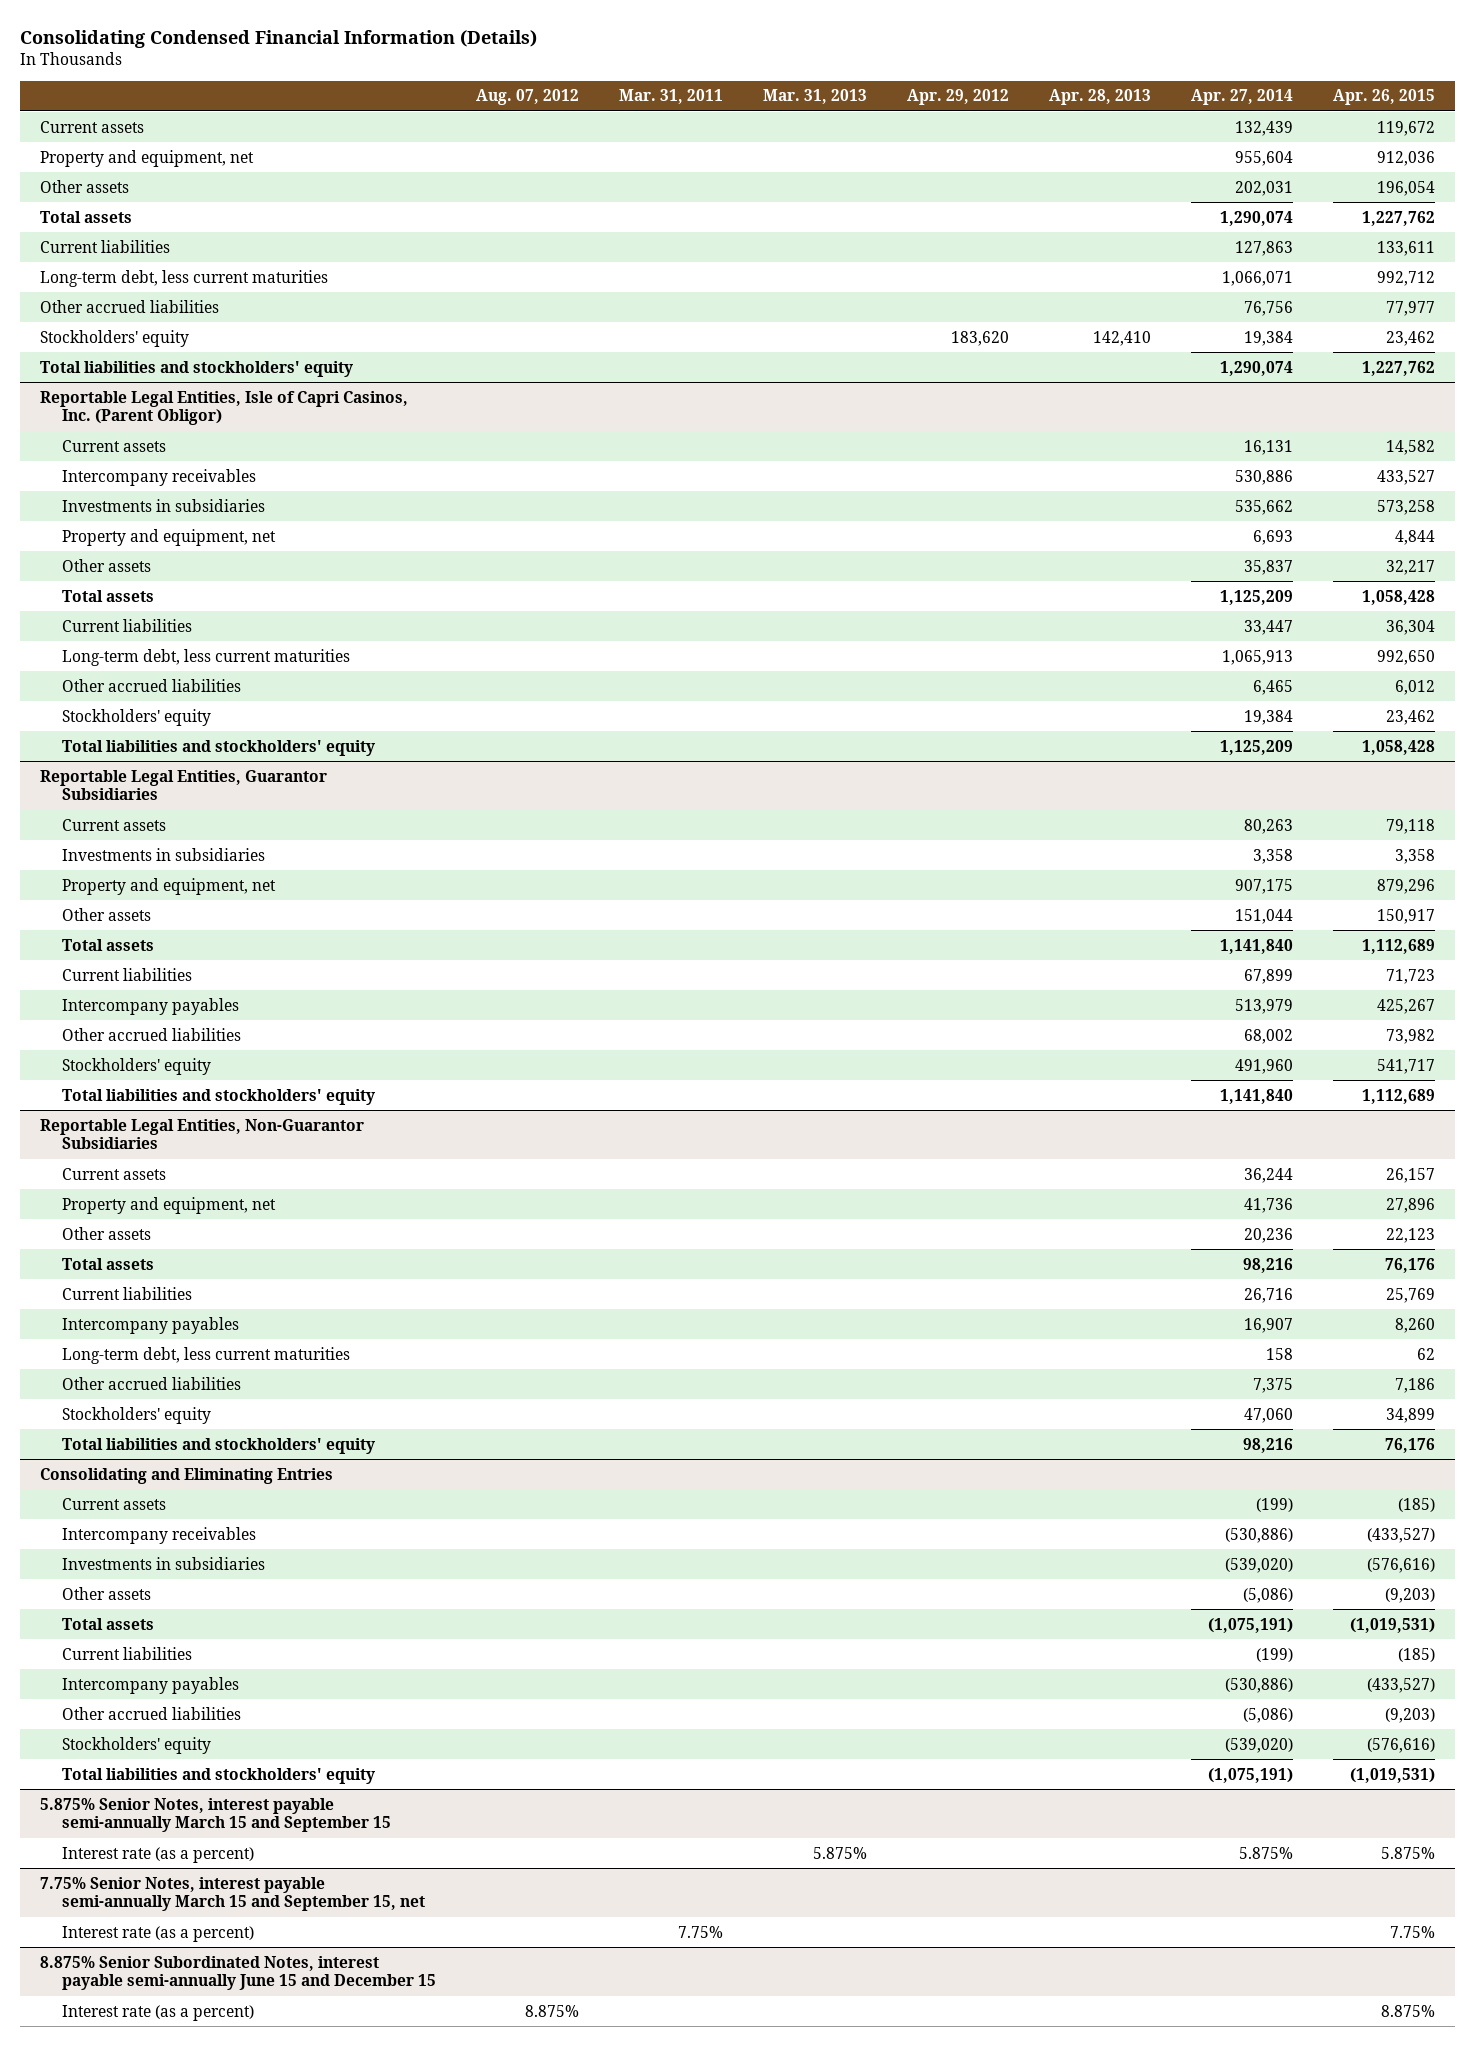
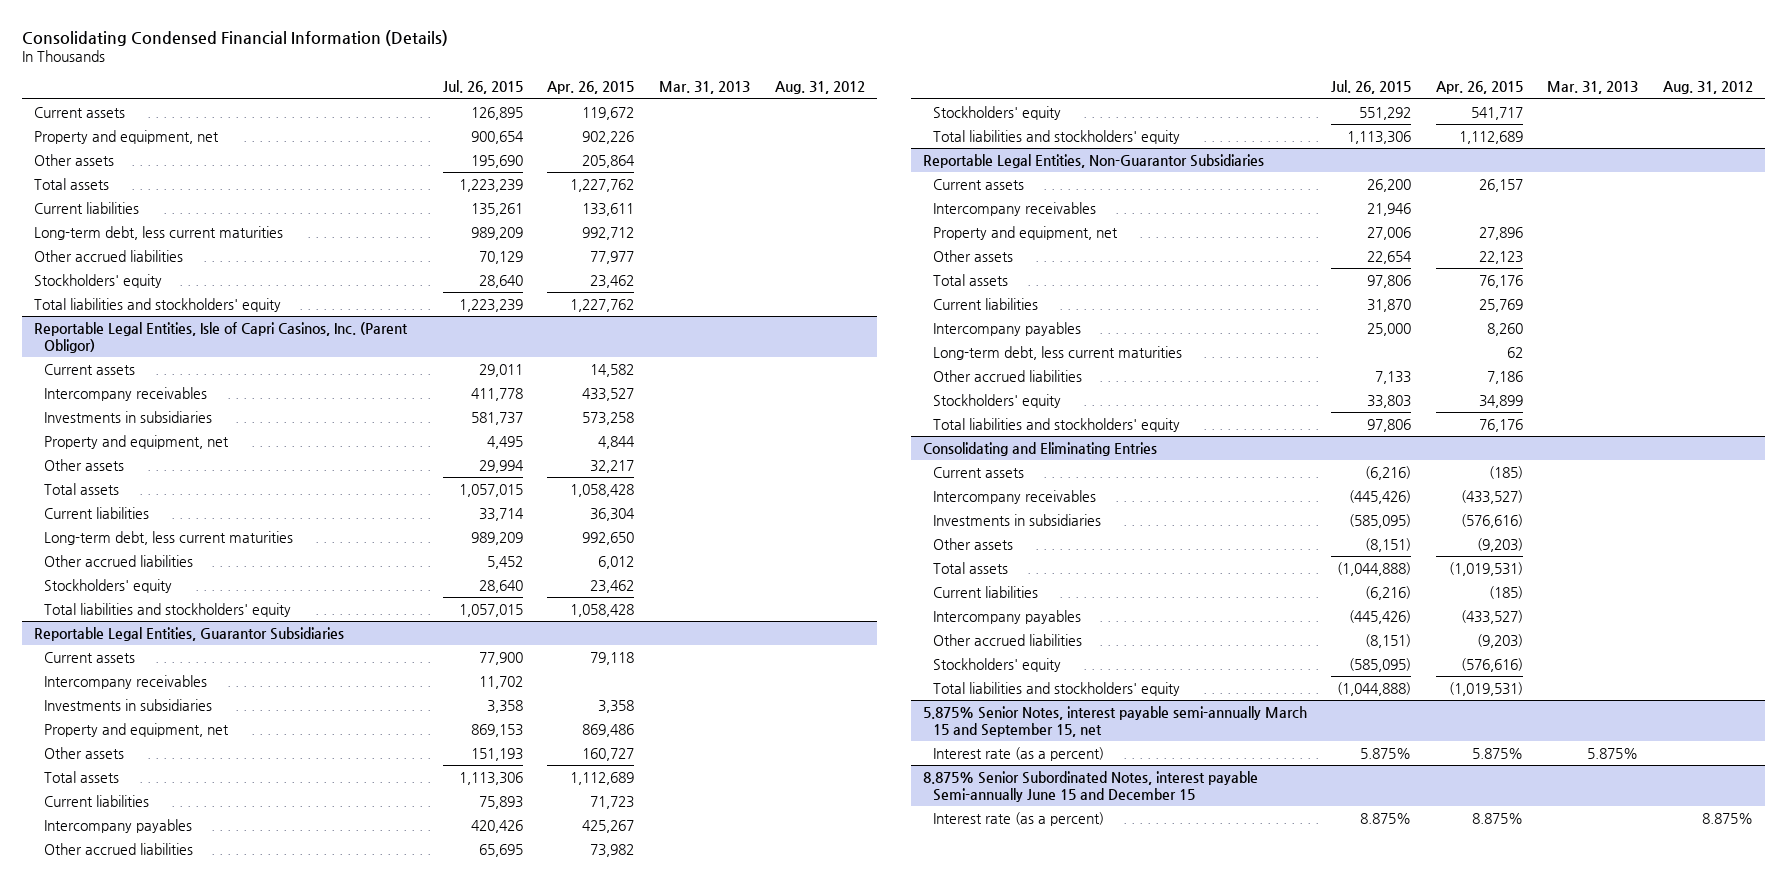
- | Aug. 07, 2012 | Mar. 31, 2011 | Mar. 31, 2013 | Apr. 29, 2012 | Apr. 28, 2013 | Apr. 27, 2014 | Apr. 26, 2015
+ | Jul. 26, 2015 | Apr. 26, 2015 | Mar. 31, 2013 | Aug. 31, 2012
- Property and equipment, net | | | | | | 955,604 | 912,036
- Other assets | | | | | | 202,031 | 196,054
+ Property and equipment, net | 900,654 | 902,226 | |
+ Other assets | 195,690 | 205,864 | |
@ Reportable Legal Entities, Guarantor Subsidiaries
+ Intercompany receivables | 11,702 | | |
- Property and equipment, net | | | | | | 907,175 | 879,296
- Other assets | | | | | | 151,044 | 150,917
+ Property and equipment, net | 869,153 | 869,486 | |
+ Other assets | 151,193 | 160,727 | |
@ Reportable Legal Entities, Non-Guarantor Subsidiaries
+ Intercompany receivables | 21,946 | | |
- 5.875% Senior Notes, interest payable semi-annually March 15 and September 15
+ 5.875% Senior Notes, interest payable semi-annually March 15 and September 15, net
- 7.75% Senior Notes, interest payable semi-annually March 15 and September 15, net
- Interest rate (as a percent) | | 7.75% | | | | | 7.75%
- 8.875% Senior Subordinated Notes, interest payable semi-annually June 15 and December 15
+ 8.875% Senior Subordinated Notes, interest payable Semi-annually June 15 and December 15

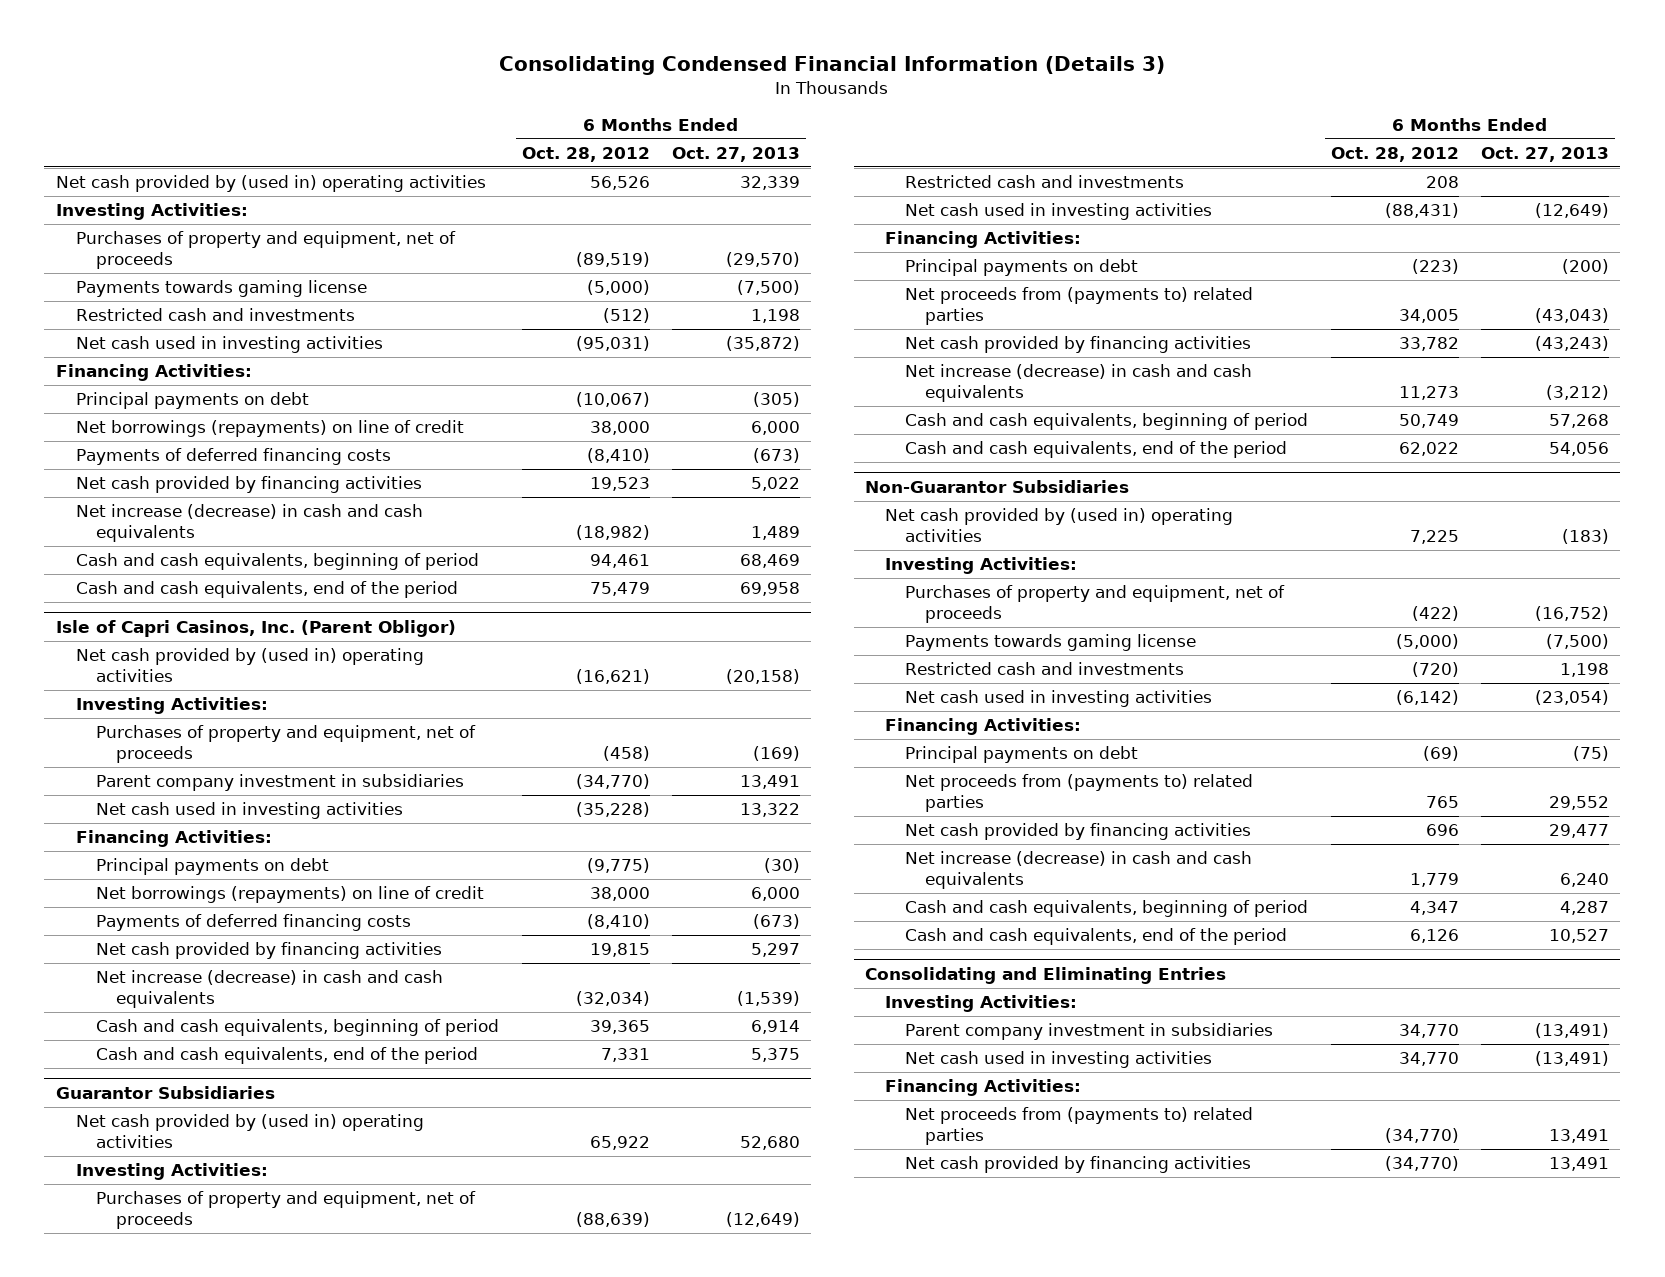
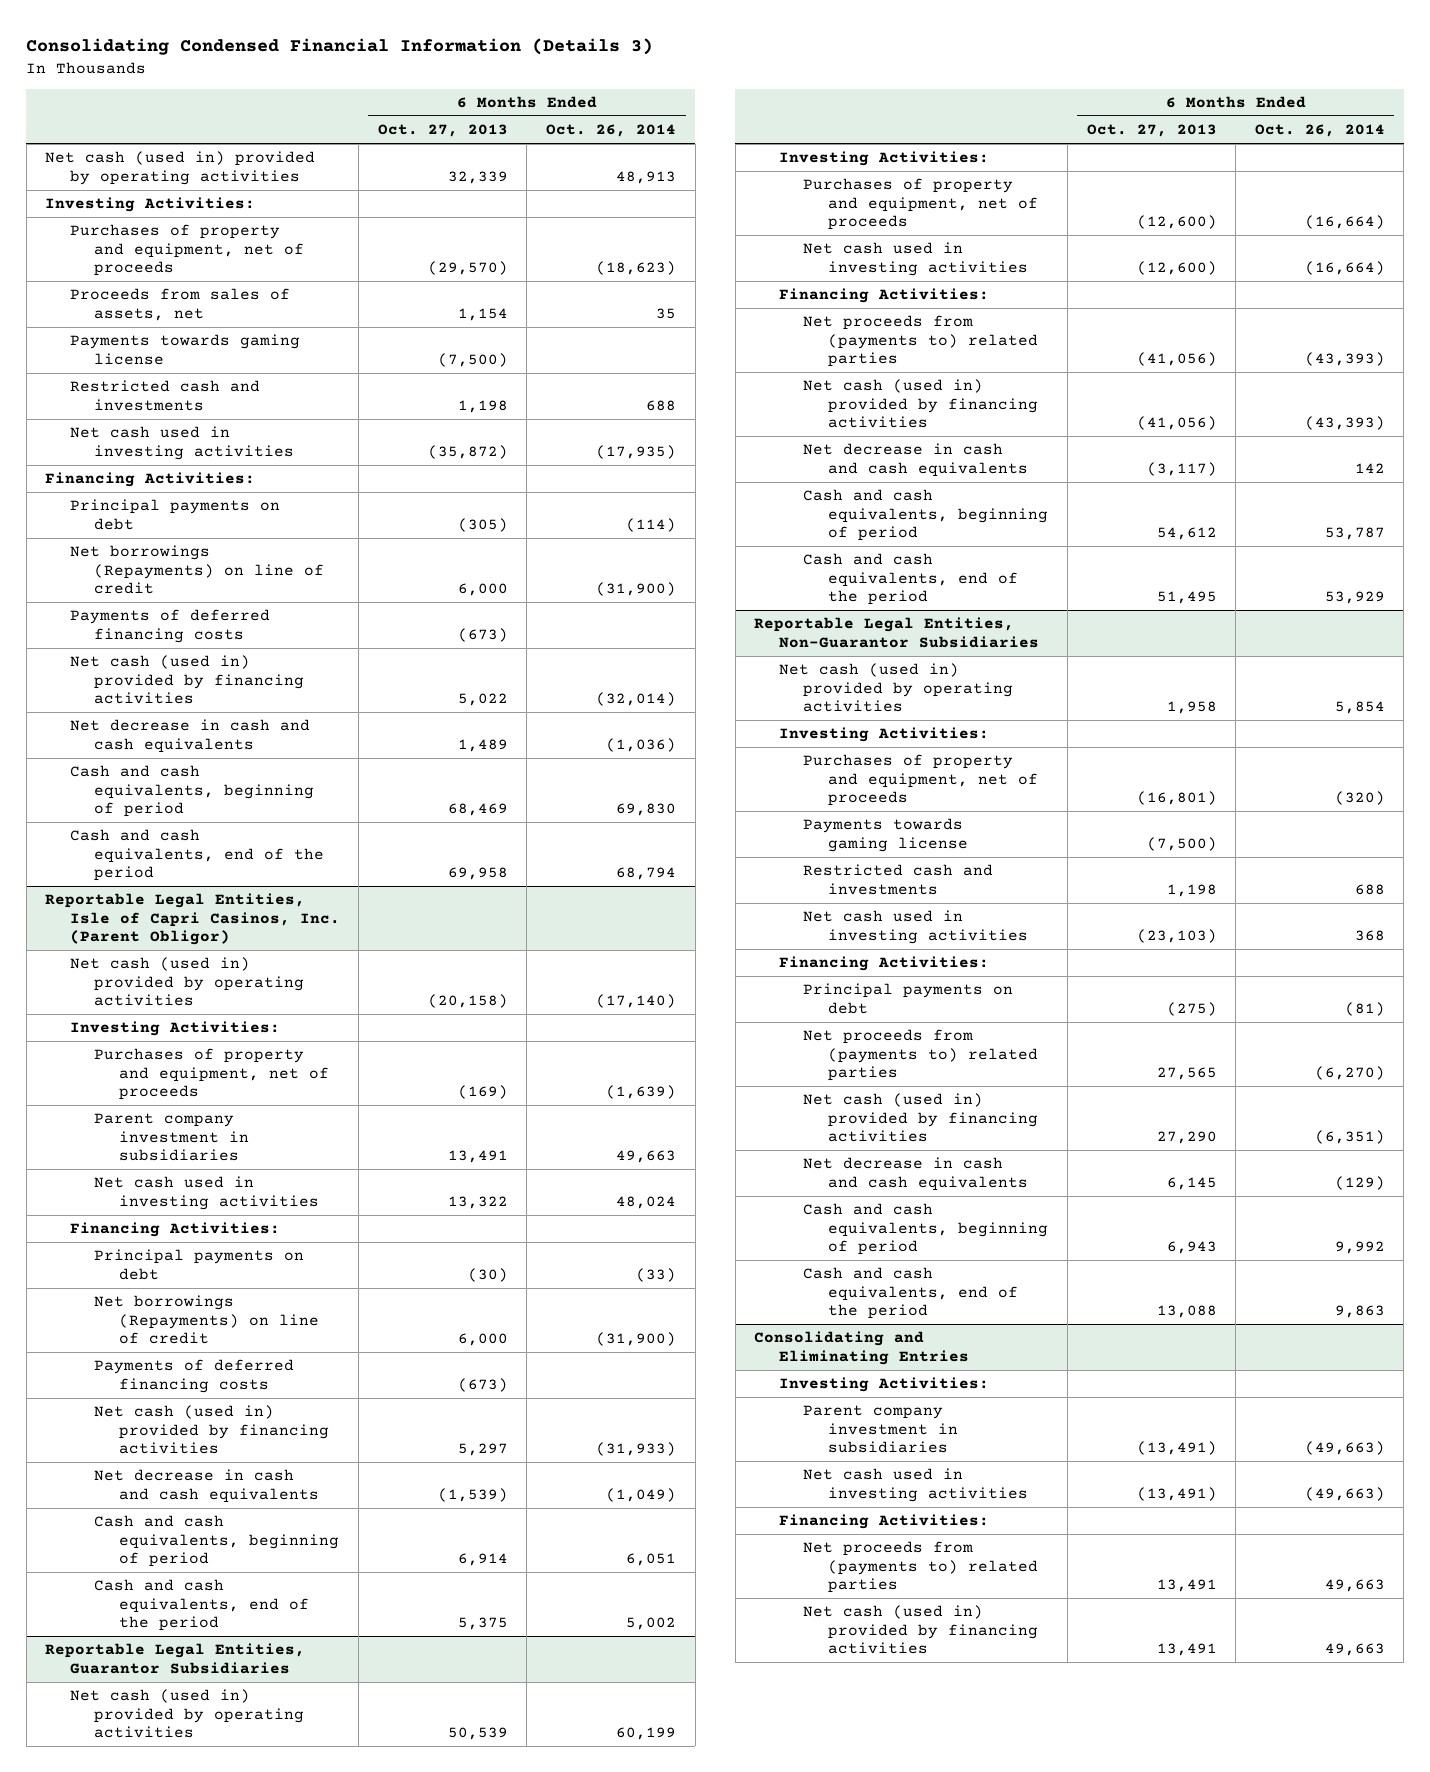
- | 6 Months Ended Oct. 28, 2012 | 6 Months Ended Oct. 27, 2013
+ | 6 Months Ended Oct. 27, 2013 | 6 Months Ended Oct. 26, 2014
- Net cash provided by (used in) operating activities | 56,526 | 32,339
+ Net cash (used in) provided by operating activities | 32,339 | 48,913
+ Proceeds from sales of assets, net | 1,154 | 35
- Net borrowings (repayments) on line of credit | 38,000 | 6,000
+ Net borrowings (Repayments) on line of credit | 6,000 | (31,900)
- Net cash provided by financing activities | 19,523 | 5,022
- Net increase (decrease) in cash and cash equivalents | (18,982) | 1,489
+ Net cash (used in) provided by financing activities | 5,022 | (32,014)
+ Net decrease in cash and cash equivalents | 1,489 | (1,036)
- Isle of Capri Casinos, Inc. (Parent Obligor)
- Net cash provided by (used in) operating activities | (16,621) | (20,158)
+ Reportable Legal Entities, Isle of Capri Casinos, Inc. (Parent Obligor)
+ Net cash (used in) provided by operating activities | (20,158) | (17,140)
- Net borrowings (repayments) on line of credit | 38,000 | 6,000
+ Net borrowings (Repayments) on line of credit | 6,000 | (31,900)
- Net cash provided by financing activities | 19,815 | 5,297
- Net increase (decrease) in cash and cash equivalents | (32,034) | (1,539)
+ Net cash (used in) provided by financing activities | 5,297 | (31,933)
+ Net decrease in cash and cash equivalents | (1,539) | (1,049)
- Guarantor Subsidiaries
- Net cash provided by (used in) operating activities | 65,922 | 52,680
+ Reportable Legal Entities, Guarantor Subsidiaries
+ Net cash (used in) provided by operating activities | 50,539 | 60,199
- Purchases of property and equipment, net of proceeds | (88,639) | (12,649)
- Restricted cash and investments | 208 |
- Net cash used in investing activities | (88,431) | (12,649)
+ Purchases of property and equipment, net of proceeds | (12,600) | (16,664)
+ Net cash used in investing activities | (12,600) | (16,664)
- Principal payments on debt | (223) | (200)
- Net proceeds from (payments to) related parties | 34,005 | (43,043)
- Net cash provided by financing activities | 33,782 | (43,243)
- Net increase (decrease) in cash and cash equivalents | 11,273 | (3,212)
- Cash and cash equivalents, beginning of period | 50,749 | 57,268
- Cash and cash equivalents, end of the period | 62,022 | 54,056
- Non-Guarantor Subsidiaries
- Net cash provided by (used in) operating activities | 7,225 | (183)
+ Net proceeds from (payments to) related parties | (41,056) | (43,393)
+ Net cash (used in) provided by financing activities | (41,056) | (43,393)
+ Net decrease in cash and cash equivalents | (3,117) | 142
+ Cash and cash equivalents, beginning of period | 54,612 | 53,787
+ Cash and cash equivalents, end of the period | 51,495 | 53,929
+ Reportable Legal Entities, Non-Guarantor Subsidiaries
+ Net cash (used in) provided by operating activities | 1,958 | 5,854
- Purchases of property and equipment, net of proceeds | (422) | (16,752)
+ Purchases of property and equipment, net of proceeds | (16,801) | (320)
- Net cash used in investing activities | (6,142) | (23,054)
+ Net cash used in investing activities | (23,103) | 368
- Principal payments on debt | (69) | (75)
- Net proceeds from (payments to) related parties | 765 | 29,552
- Net cash provided by financing activities | 696 | 29,477
- Net increase (decrease) in cash and cash equivalents | 1,779 | 6,240
- Cash and cash equivalents, beginning of period | 4,347 | 4,287
- Cash and cash equivalents, end of the period | 6,126 | 10,527
+ Principal payments on debt | (275) | (81)
+ Net proceeds from (payments to) related parties | 27,565 | (6,270)
+ Net cash (used in) provided by financing activities | 27,290 | (6,351)
+ Net decrease in cash and cash equivalents | 6,145 | (129)
+ Cash and cash equivalents, beginning of period | 6,943 | 9,992
+ Cash and cash equivalents, end of the period | 13,088 | 9,863
@ Consolidating and Eliminating Entries
- Net cash provided by financing activities | (34,770) | 13,491
+ Net cash (used in) provided by financing activities | 13,491 | 49,663

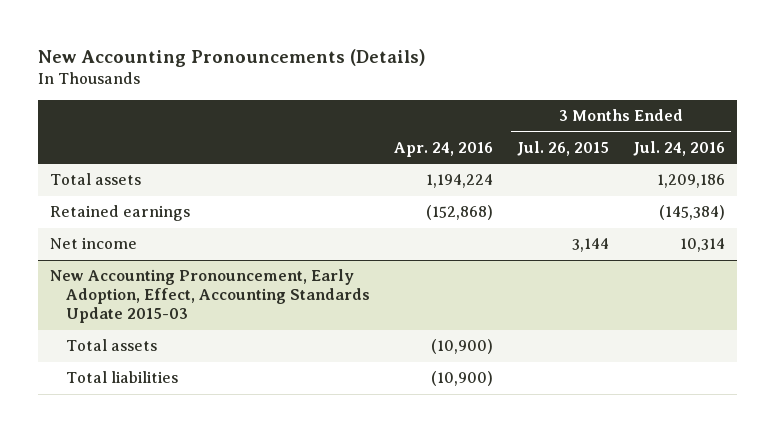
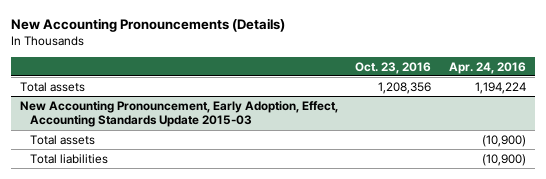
- | Apr. 24, 2016 | 3 Months Ended Jul. 26, 2015 | 3 Months Ended Jul. 24, 2016
+ | Oct. 23, 2016 | Apr. 24, 2016
- Retained earnings | (152,868) | | (145,384)
- Net income | | 3,144 | 10,314

